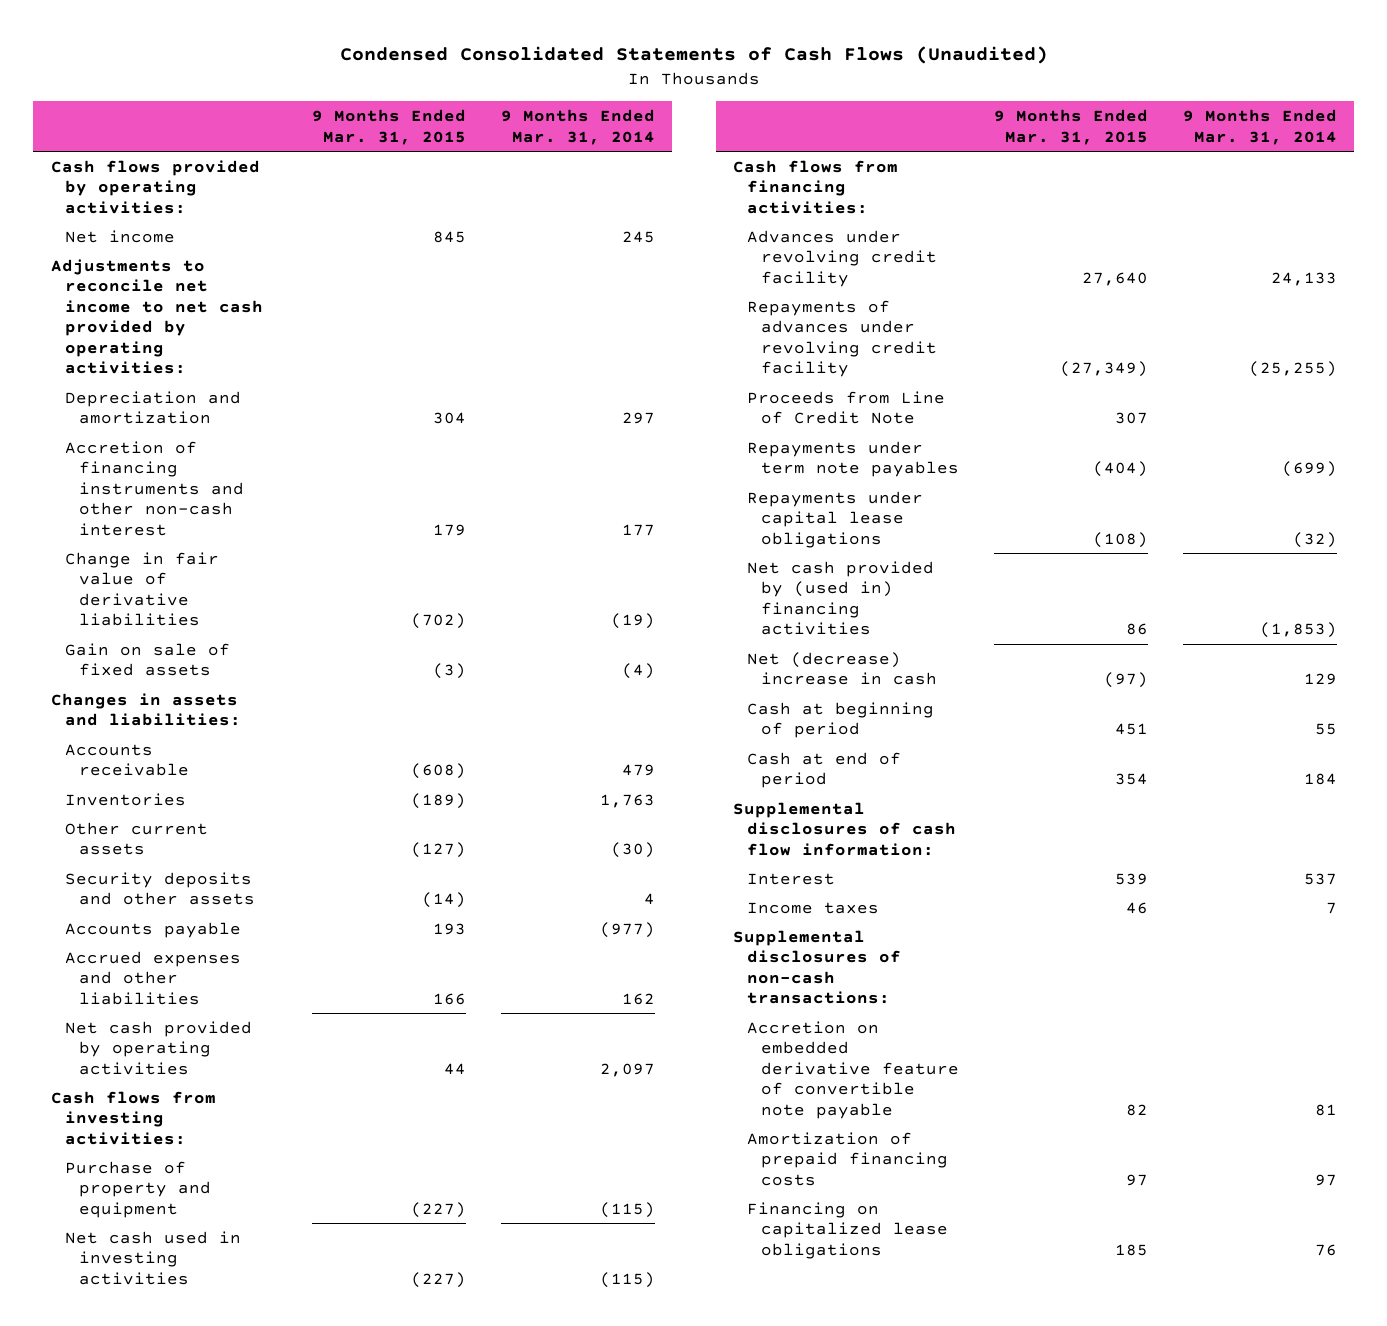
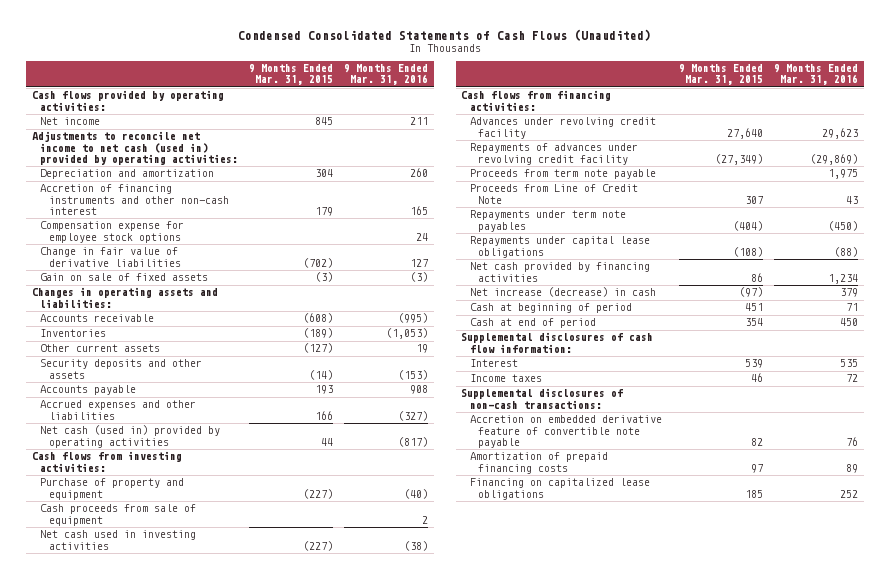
- | 9 Months Ended Mar. 31, 2015 | 9 Months Ended Mar. 31, 2014
+ | 9 Months Ended Mar. 31, 2015 | 9 Months Ended Mar. 31, 2016
- Adjustments to reconcile net income to net cash provided by operating activities:
+ Adjustments to reconcile net income to net cash (used in) provided by operating activities:
+ Compensation expense for employee stock options | | 24
- Changes in assets and liabilities:
+ Changes in operating assets and liabilities:
- Net cash provided by operating activities | 44 | 2,097
+ Net cash (used in) provided by operating activities | 44 | (817)
+ Cash proceeds from sale of equipment | | 2
+ Proceeds from term note payable | | 1,975
- Net cash provided by (used in) financing activities | 86 | (1,853)
- Net (decrease) increase in cash | (97) | 129
+ Net cash provided by financing activities | 86 | 1,234
+ Net increase (decrease) in cash | (97) | 379

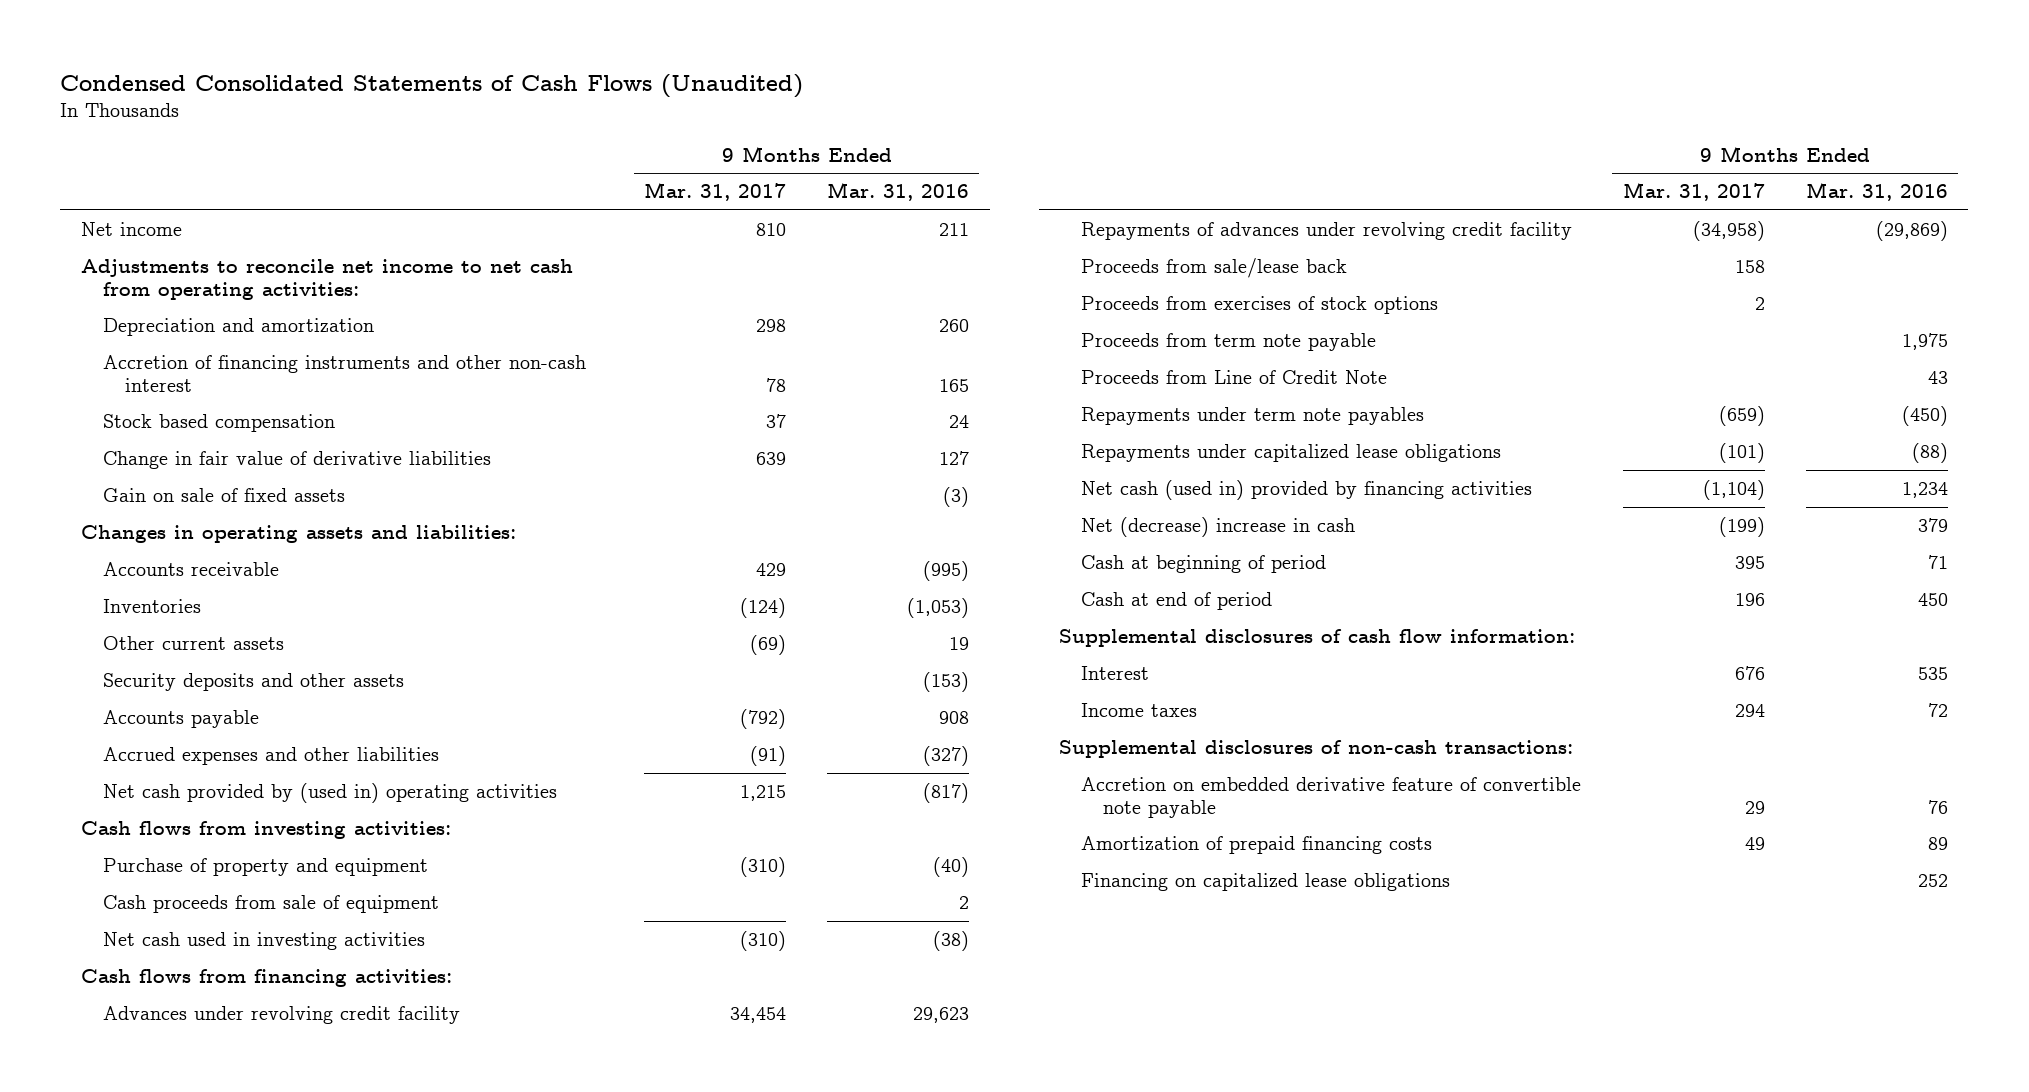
- | 9 Months Ended Mar. 31, 2015 | 9 Months Ended Mar. 31, 2016
+ | 9 Months Ended Mar. 31, 2017 | 9 Months Ended Mar. 31, 2016
- Cash flows provided by operating activities:
- Adjustments to reconcile net income to net cash (used in) provided by operating activities:
+ Adjustments to reconcile net income to net cash from operating activities:
- Compensation expense for employee stock options | | 24
+ Stock based compensation | 37 | 24
- Net cash (used in) provided by operating activities | 44 | (817)
+ Net cash provided by (used in) operating activities | 1,215 | (817)
+ Proceeds from sale/lease back | 158 |
+ Proceeds from exercises of stock options | 2 |
- Repayments under capital lease obligations | (108) | (88)
- Net cash provided by financing activities | 86 | 1,234
- Net increase (decrease) in cash | (97) | 379
+ Repayments under capitalized lease obligations | (101) | (88)
+ Net cash (used in) provided by financing activities | (1,104) | 1,234
+ Net (decrease) increase in cash | (199) | 379

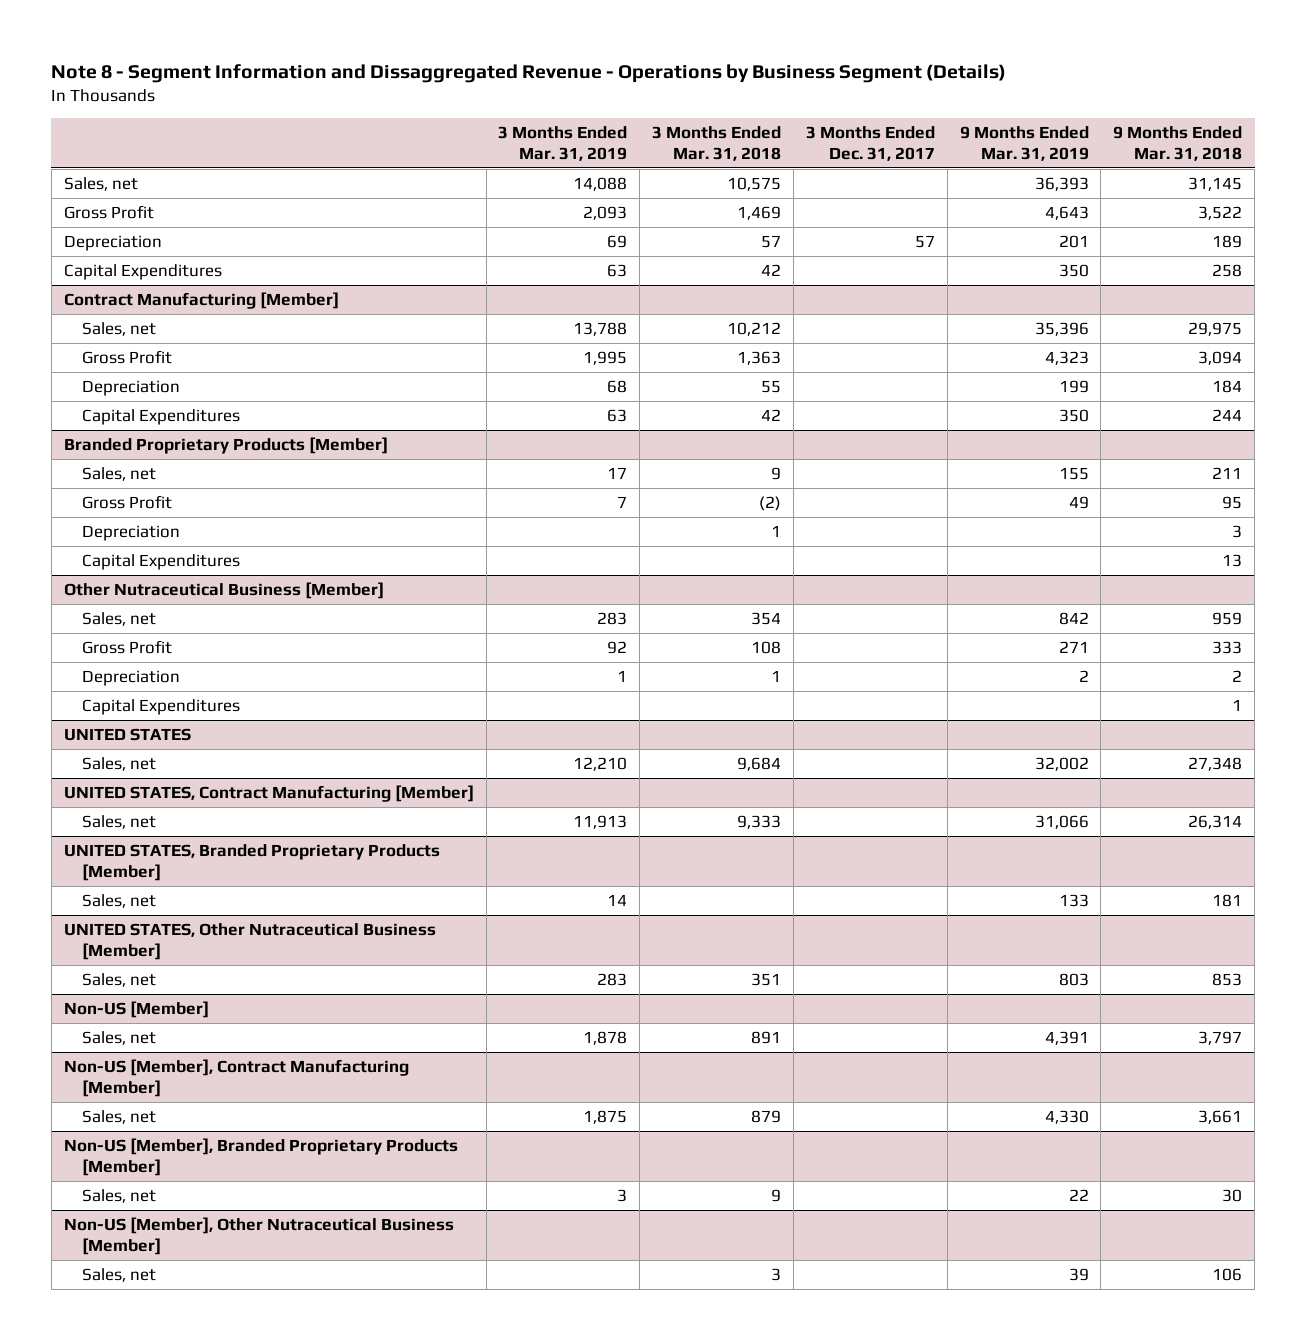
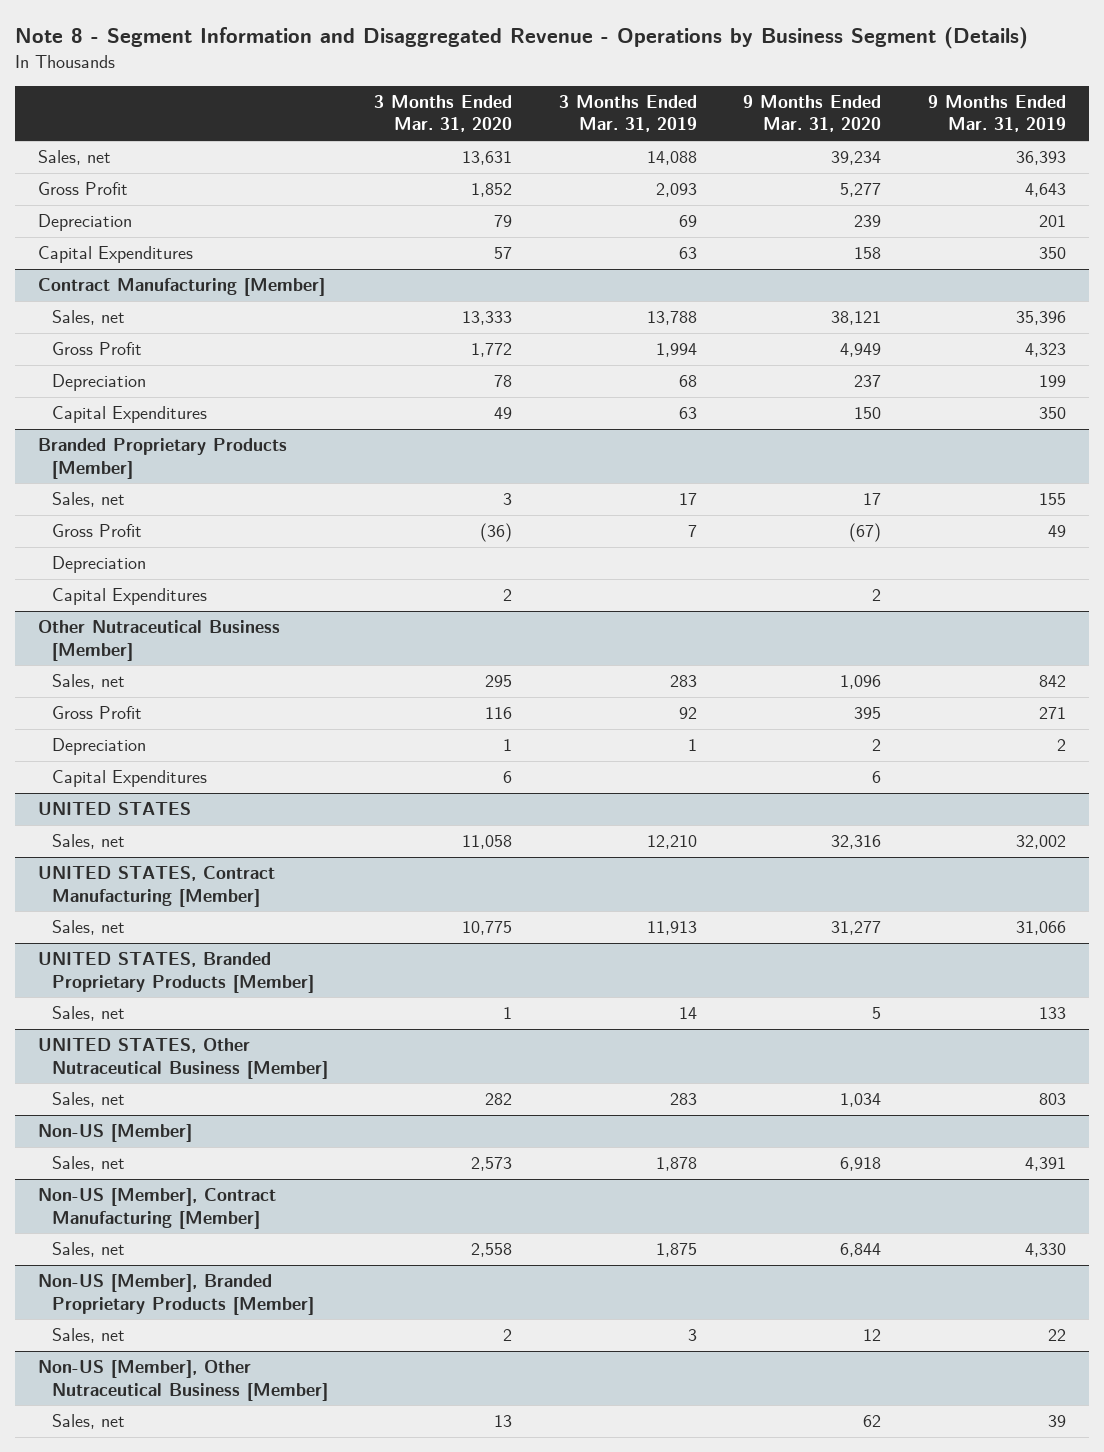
- Note 8 - Segment Information and Dissaggregated Revenue - Operations by Business Segment (Details)
+ Note 8 - Segment Information and Disaggregated Revenue - Operations by Business Segment (Details)
- | 3 Months Ended Mar. 31, 2019 | 3 Months Ended Mar. 31, 2018 | 3 Months Ended Dec. 31, 2017 | 9 Months Ended Mar. 31, 2019 | 9 Months Ended Mar. 31, 2018
+ | 3 Months Ended Mar. 31, 2020 | 3 Months Ended Mar. 31, 2019 | 9 Months Ended Mar. 31, 2020 | 9 Months Ended Mar. 31, 2019
@ Contract Manufacturing [Member]
- Gross Profit | 1,995 | 1,363 | | 4,323 | 3,094
+ Gross Profit | 1,772 | 1,994 | 4,949 | 4,323

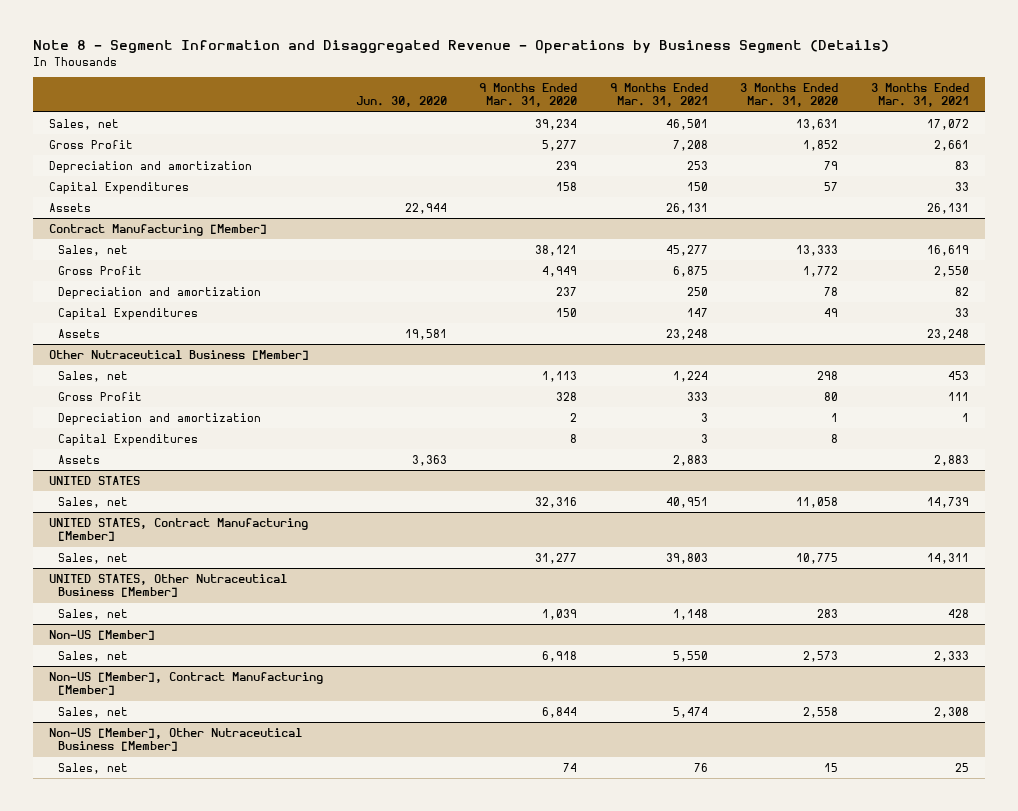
- | 3 Months Ended Mar. 31, 2020 | 3 Months Ended Mar. 31, 2019 | 9 Months Ended Mar. 31, 2020 | 9 Months Ended Mar. 31, 2019
+ | Jun. 30, 2020 | 9 Months Ended Mar. 31, 2020 | 9 Months Ended Mar. 31, 2021 | 3 Months Ended Mar. 31, 2020 | 3 Months Ended Mar. 31, 2021
- Depreciation | 79 | 69 | 239 | 201
+ Depreciation and amortization | | 239 | 253 | 79 | 83
+ Assets | 22,944 | | 26,131 | | 26,131
@ Contract Manufacturing [Member]
- Depreciation | 78 | 68 | 237 | 199
+ Depreciation and amortization | | 237 | 250 | 78 | 82
- Branded Proprietary Products [Member]
- Sales, net | 3 | 17 | 17 | 155
- Gross Profit | (36) | 7 | (67) | 49
- Depreciation
- Capital Expenditures | 2 | | 2 |
@ Contract Manufacturing [Member]
+ Assets | 19,581 | | 23,248 | | 23,248
@ Other Nutraceutical Business [Member]
- Sales, net | 295 | 283 | 1,096 | 842
- Gross Profit | 116 | 92 | 395 | 271
- Depreciation | 1 | 1 | 2 | 2
- Capital Expenditures | 6 | | 6 |
+ Sales, net | | 1,113 | 1,224 | 298 | 453
+ Gross Profit | | 328 | 333 | 80 | 111
+ Depreciation and amortization | | 2 | 3 | 1 | 1
+ Capital Expenditures | | 8 | 3 | 8 |
+ Assets | 3,363 | | 2,883 | | 2,883
- UNITED STATES, Branded Proprietary Products [Member]
- Sales, net | 1 | 14 | 5 | 133
@ UNITED STATES, Other Nutraceutical Business [Member]
- Sales, net | 282 | 283 | 1,034 | 803
+ Sales, net | | 1,039 | 1,148 | 283 | 428
- Non-US [Member], Branded Proprietary Products [Member]
- Sales, net | 2 | 3 | 12 | 22
@ Non-US [Member], Other Nutraceutical Business [Member]
- Sales, net | 13 | | 62 | 39
+ Sales, net | | 74 | 76 | 15 | 25

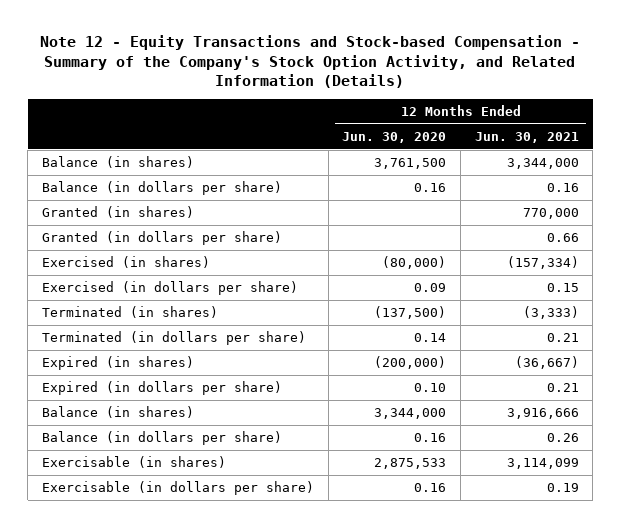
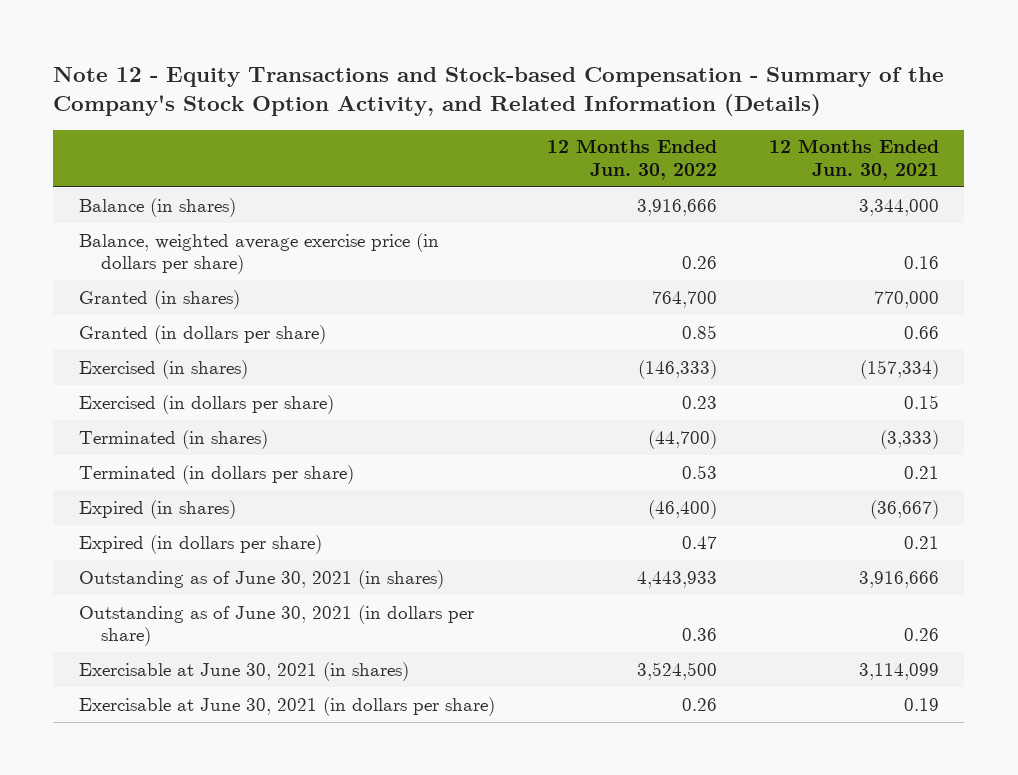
- | 12 Months Ended Jun. 30, 2020 | 12 Months Ended Jun. 30, 2021
+ | 12 Months Ended Jun. 30, 2022 | 12 Months Ended Jun. 30, 2021
- Balance (in dollars per share) | 0.16 | 0.16
+ Balance, weighted average exercise price (in dollars per share) | 0.26 | 0.16
- Balance (in shares) | 3,344,000 | 3,916,666
- Balance (in dollars per share) | 0.16 | 0.26
- Exercisable (in shares) | 2,875,533 | 3,114,099
- Exercisable (in dollars per share) | 0.16 | 0.19
+ Outstanding as of June 30, 2021 (in shares) | 4,443,933 | 3,916,666
+ Outstanding as of June 30, 2021 (in dollars per share) | 0.36 | 0.26
+ Exercisable at June 30, 2021 (in shares) | 3,524,500 | 3,114,099
+ Exercisable at June 30, 2021 (in dollars per share) | 0.26 | 0.19

